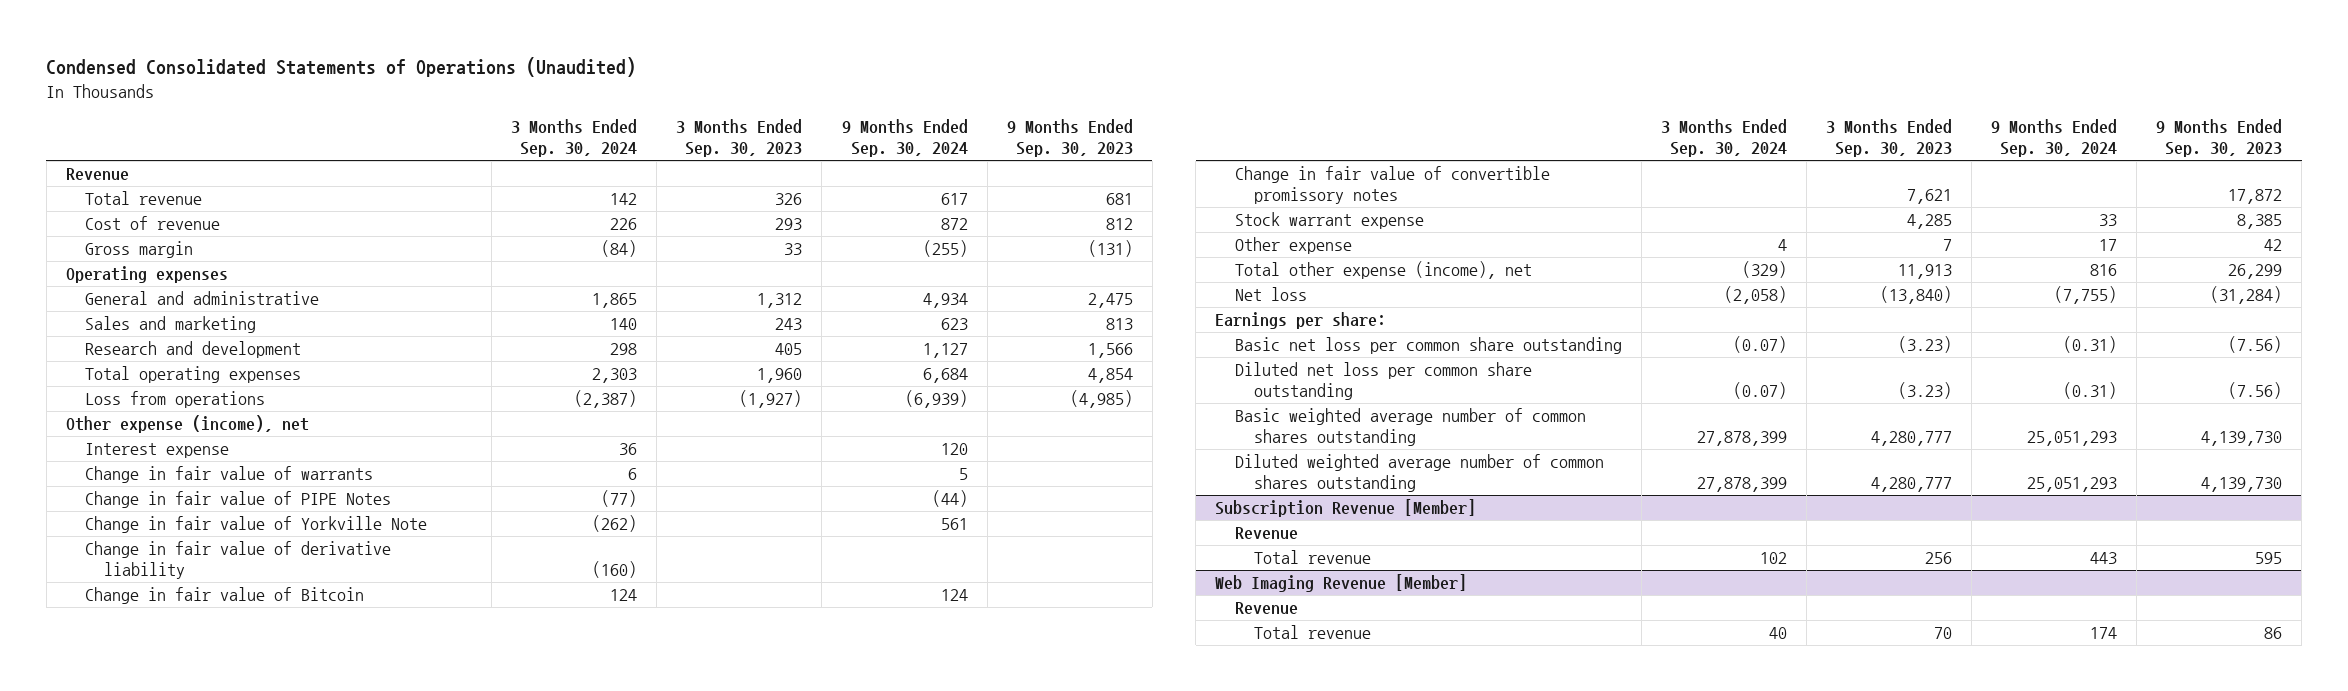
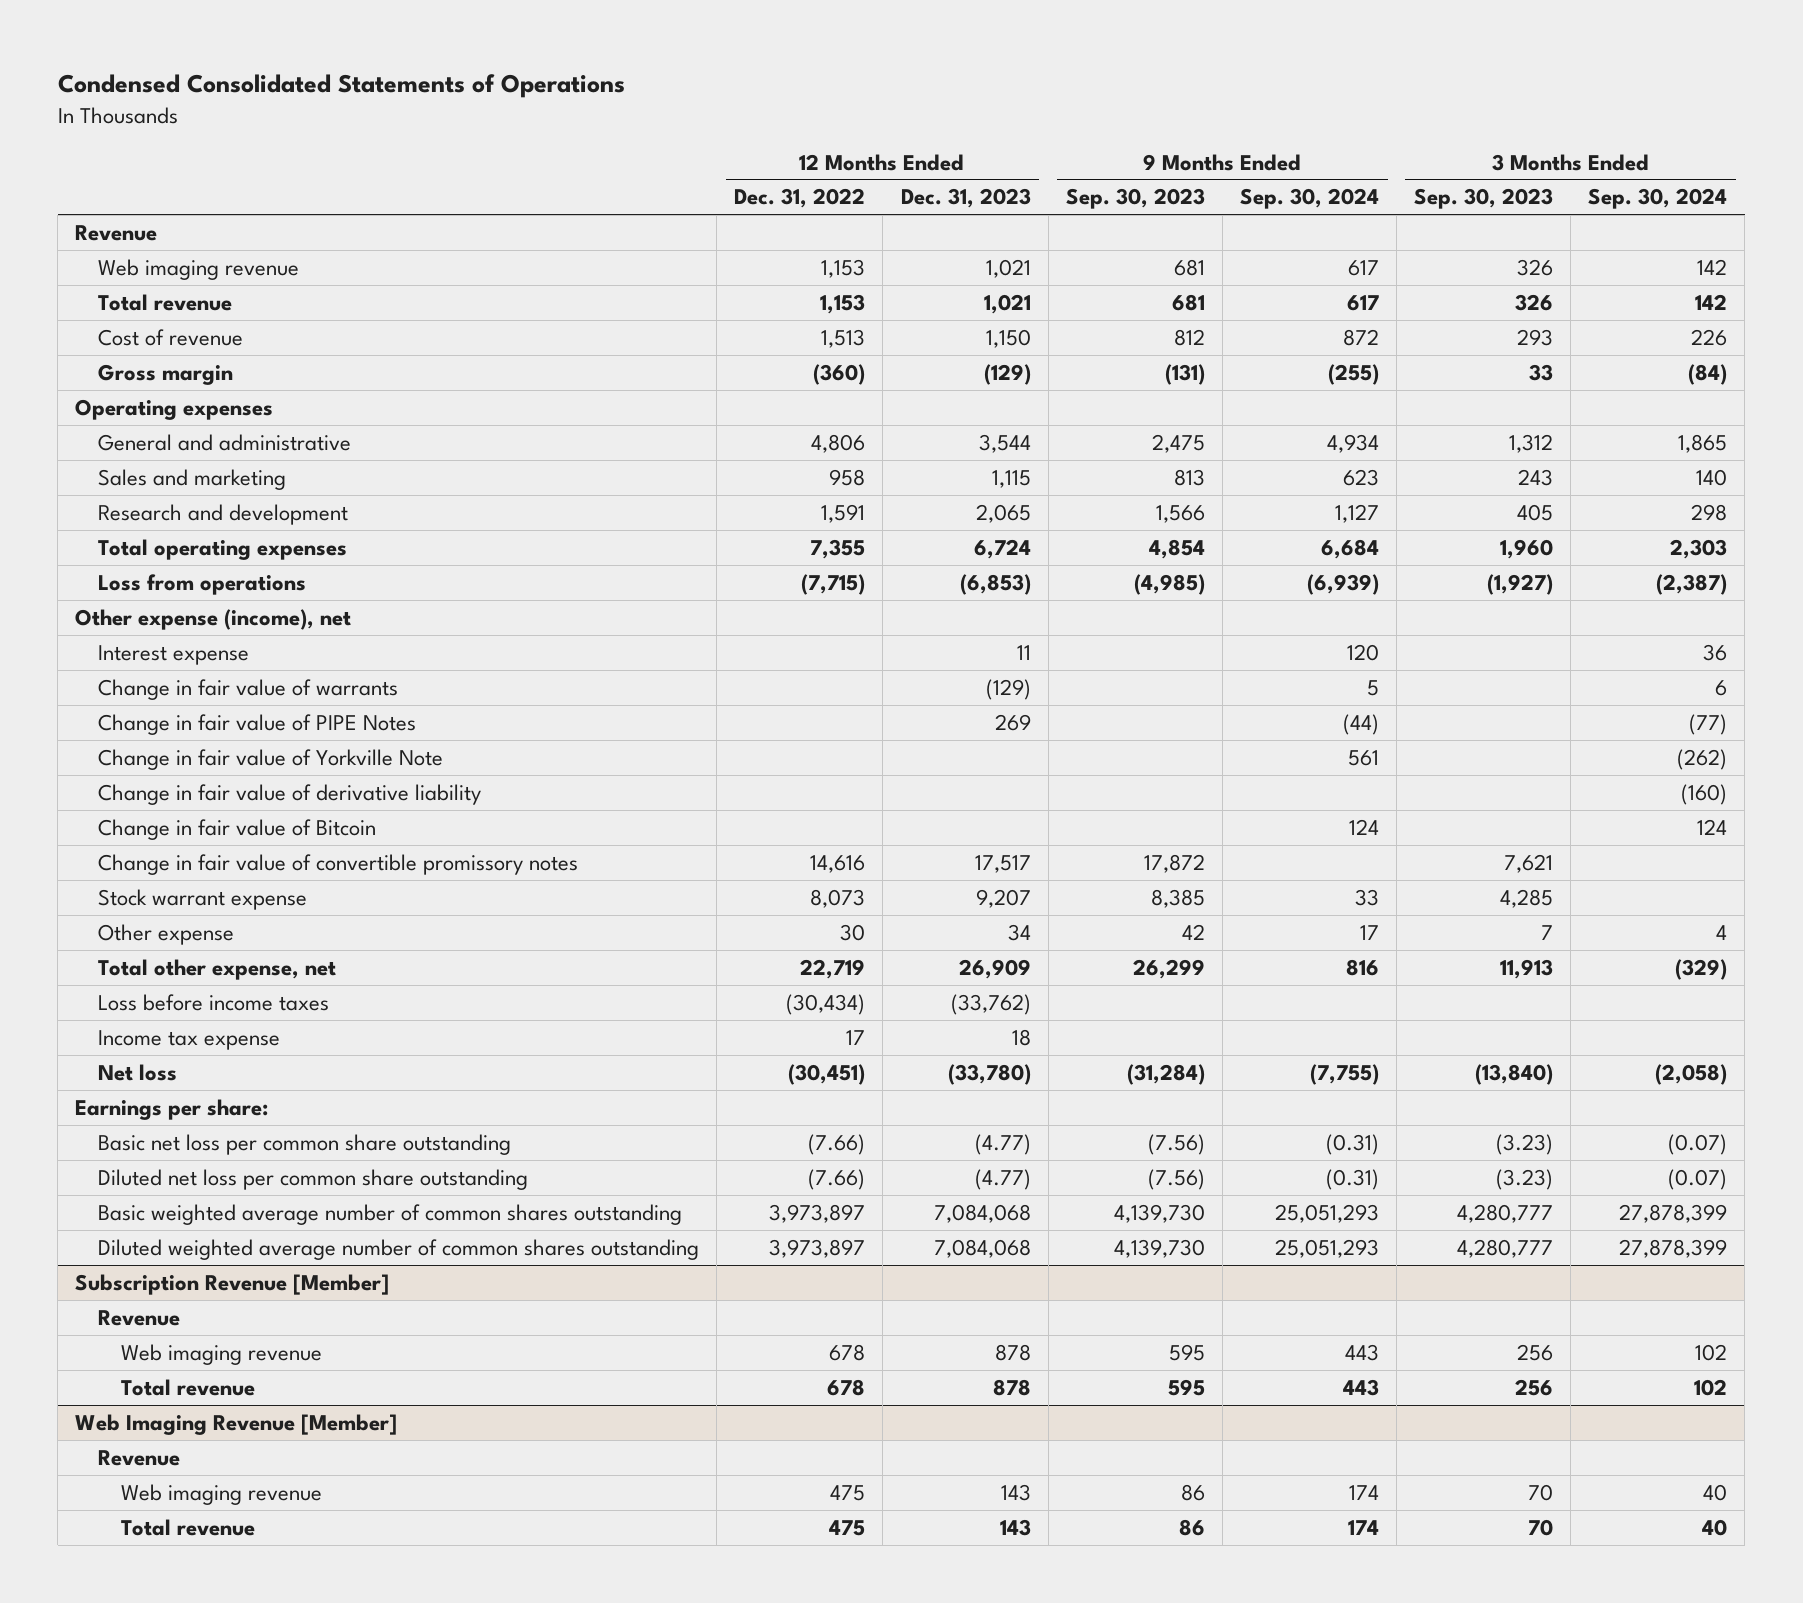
- Condensed Consolidated Statements of Operations (Unaudited)
+ Condensed Consolidated Statements of Operations
- | 3 Months Ended Sep. 30, 2024 | 3 Months Ended Sep. 30, 2023 | 9 Months Ended Sep. 30, 2024 | 9 Months Ended Sep. 30, 2023
+ | 12 Months Ended Dec. 31, 2022 | 12 Months Ended Dec. 31, 2023 | 9 Months Ended Sep. 30, 2023 | 9 Months Ended Sep. 30, 2024 | 3 Months Ended Sep. 30, 2023 | 3 Months Ended Sep. 30, 2024
+ Web imaging revenue | 1,153 | 1,021 | 681 | 617 | 326 | 142
- Total other expense (income), net | (329) | 11,913 | 816 | 26,299
+ Total other expense, net | 22,719 | 26,909 | 26,299 | 816 | 11,913 | (329)
+ Loss before income taxes | (30,434) | (33,762) | | | |
+ Income tax expense | 17 | 18 | | | |
@ Subscription Revenue [Member]
+ Web imaging revenue | 678 | 878 | 595 | 443 | 256 | 102
@ Web Imaging Revenue [Member]
+ Web imaging revenue | 475 | 143 | 86 | 174 | 70 | 40

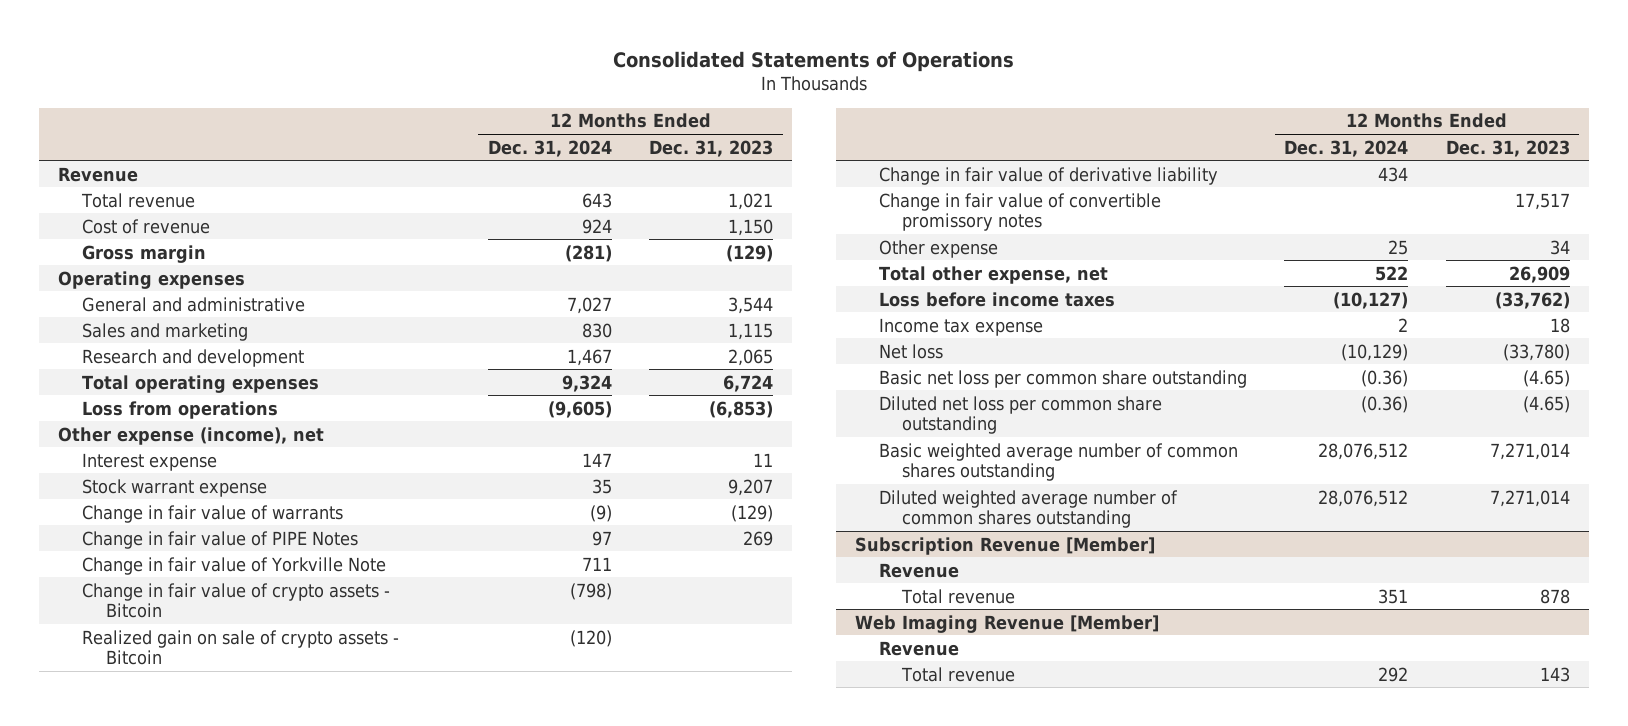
- Condensed Consolidated Statements of Operations
+ Consolidated Statements of Operations
- | 12 Months Ended Dec. 31, 2022 | 12 Months Ended Dec. 31, 2023 | 9 Months Ended Sep. 30, 2023 | 9 Months Ended Sep. 30, 2024 | 3 Months Ended Sep. 30, 2023 | 3 Months Ended Sep. 30, 2024
+ | 12 Months Ended Dec. 31, 2024 | 12 Months Ended Dec. 31, 2023
- Web imaging revenue | 1,153 | 1,021 | 681 | 617 | 326 | 142
moved up: Stock warrant expense | 35 | 9,207
+ Change in fair value of crypto assets - Bitcoin | (798) |
+ Realized gain on sale of crypto assets - Bitcoin | (120) |
- Change in fair value of Bitcoin | | | | 124 | | 124
- Earnings per share:
- Basic net loss per common share outstanding | (7.66) | (4.77) | (7.56) | (0.31) | (3.23) | (0.07)
- Diluted net loss per common share outstanding | (7.66) | (4.77) | (7.56) | (0.31) | (3.23) | (0.07)
- Basic weighted average number of common shares outstanding | 3,973,897 | 7,084,068 | 4,139,730 | 25,051,293 | 4,280,777 | 27,878,399
- Diluted weighted average number of common shares outstanding | 3,973,897 | 7,084,068 | 4,139,730 | 25,051,293 | 4,280,777 | 27,878,399
+ Basic net loss per common share outstanding | (0.36) | (4.65)
+ Diluted net loss per common share outstanding | (0.36) | (4.65)
+ Basic weighted average number of common shares outstanding | 28,076,512 | 7,271,014
+ Diluted weighted average number of common shares outstanding | 28,076,512 | 7,271,014
@ Subscription Revenue [Member]
- Web imaging revenue | 678 | 878 | 595 | 443 | 256 | 102
@ Web Imaging Revenue [Member]
- Web imaging revenue | 475 | 143 | 86 | 174 | 70 | 40

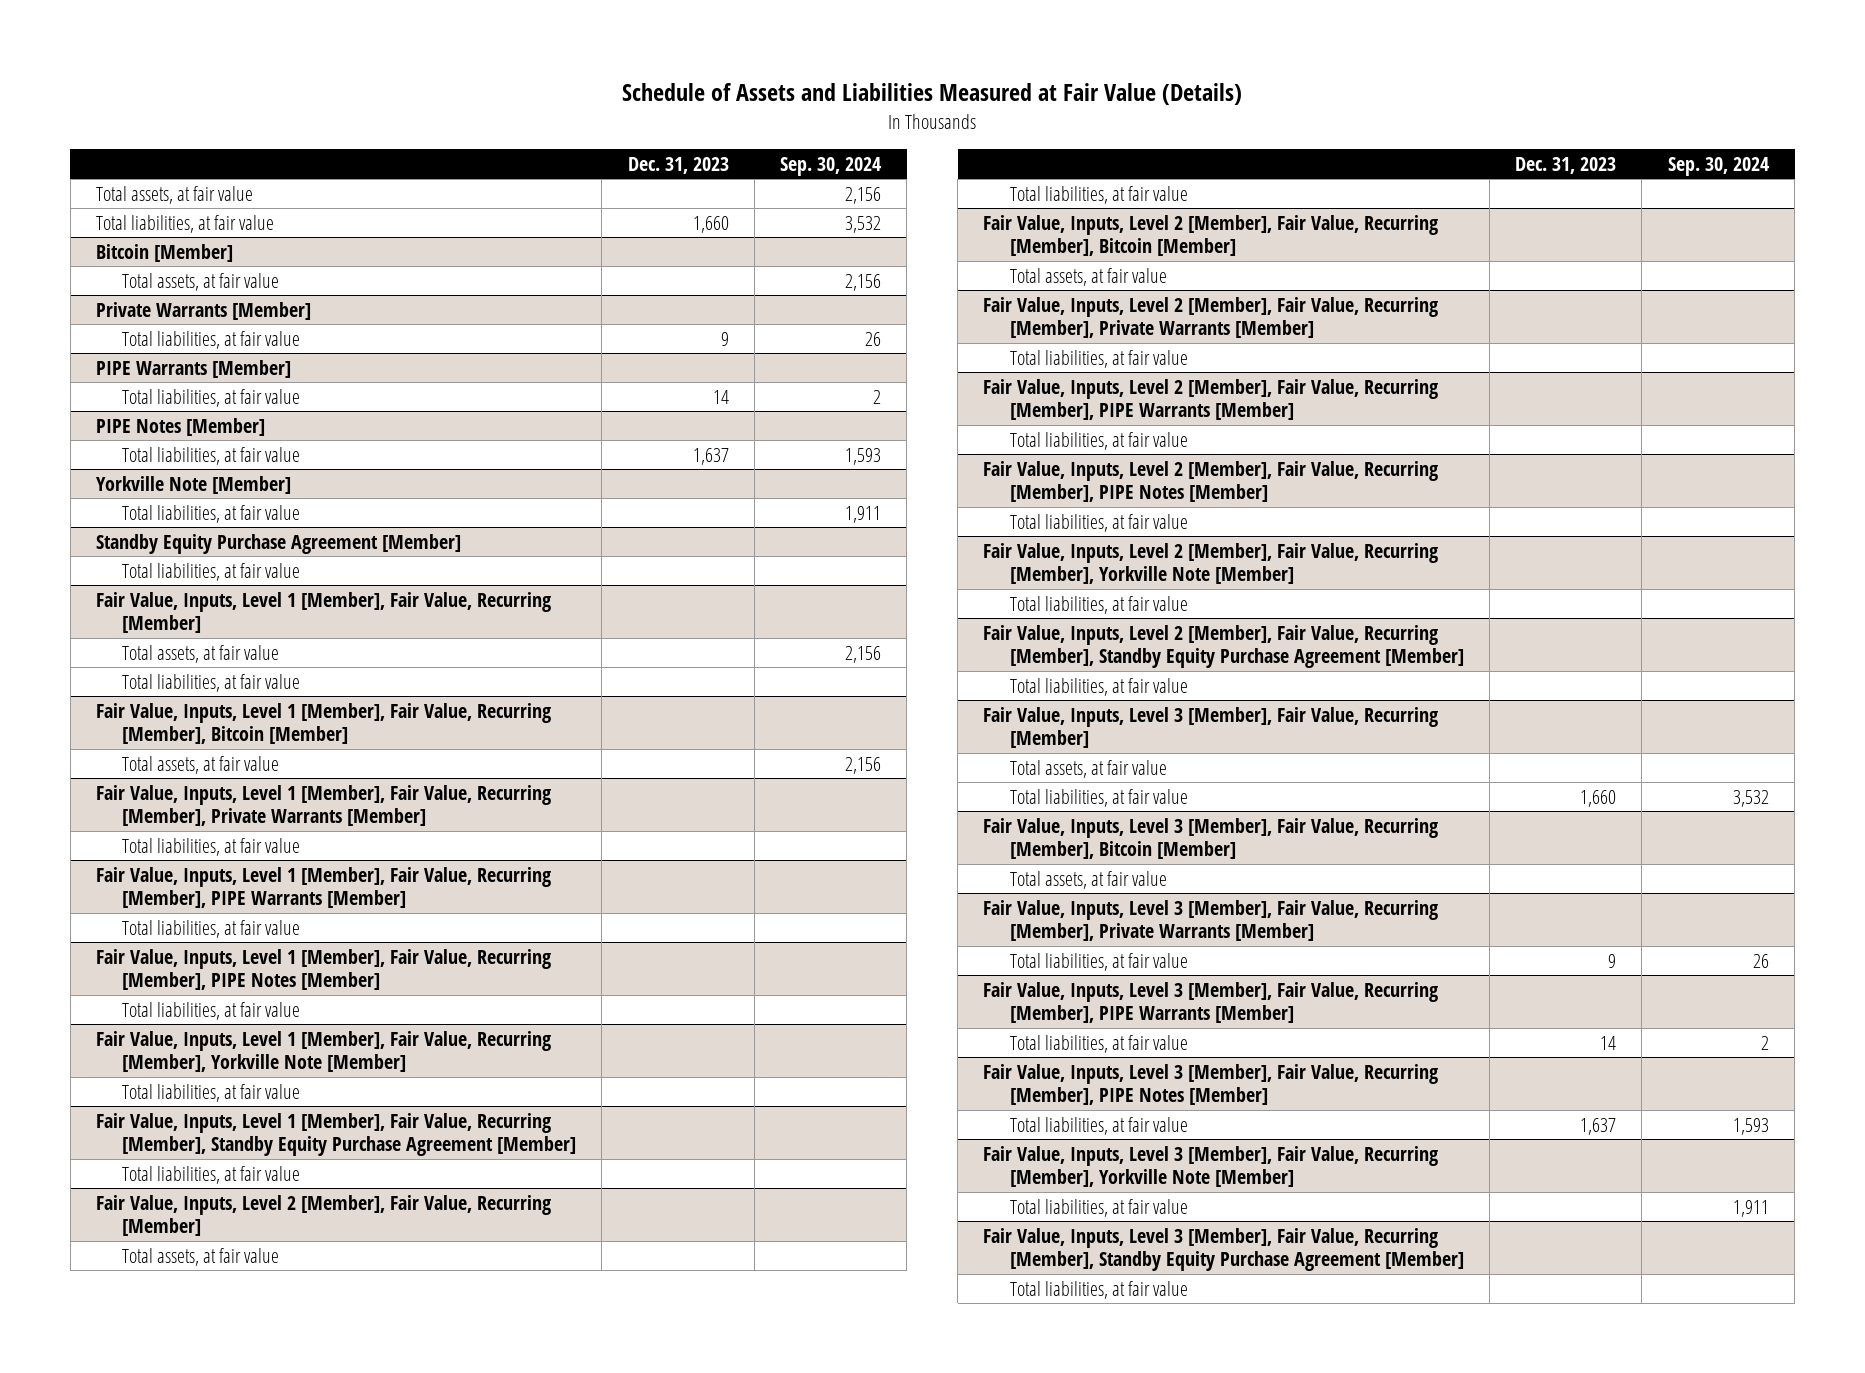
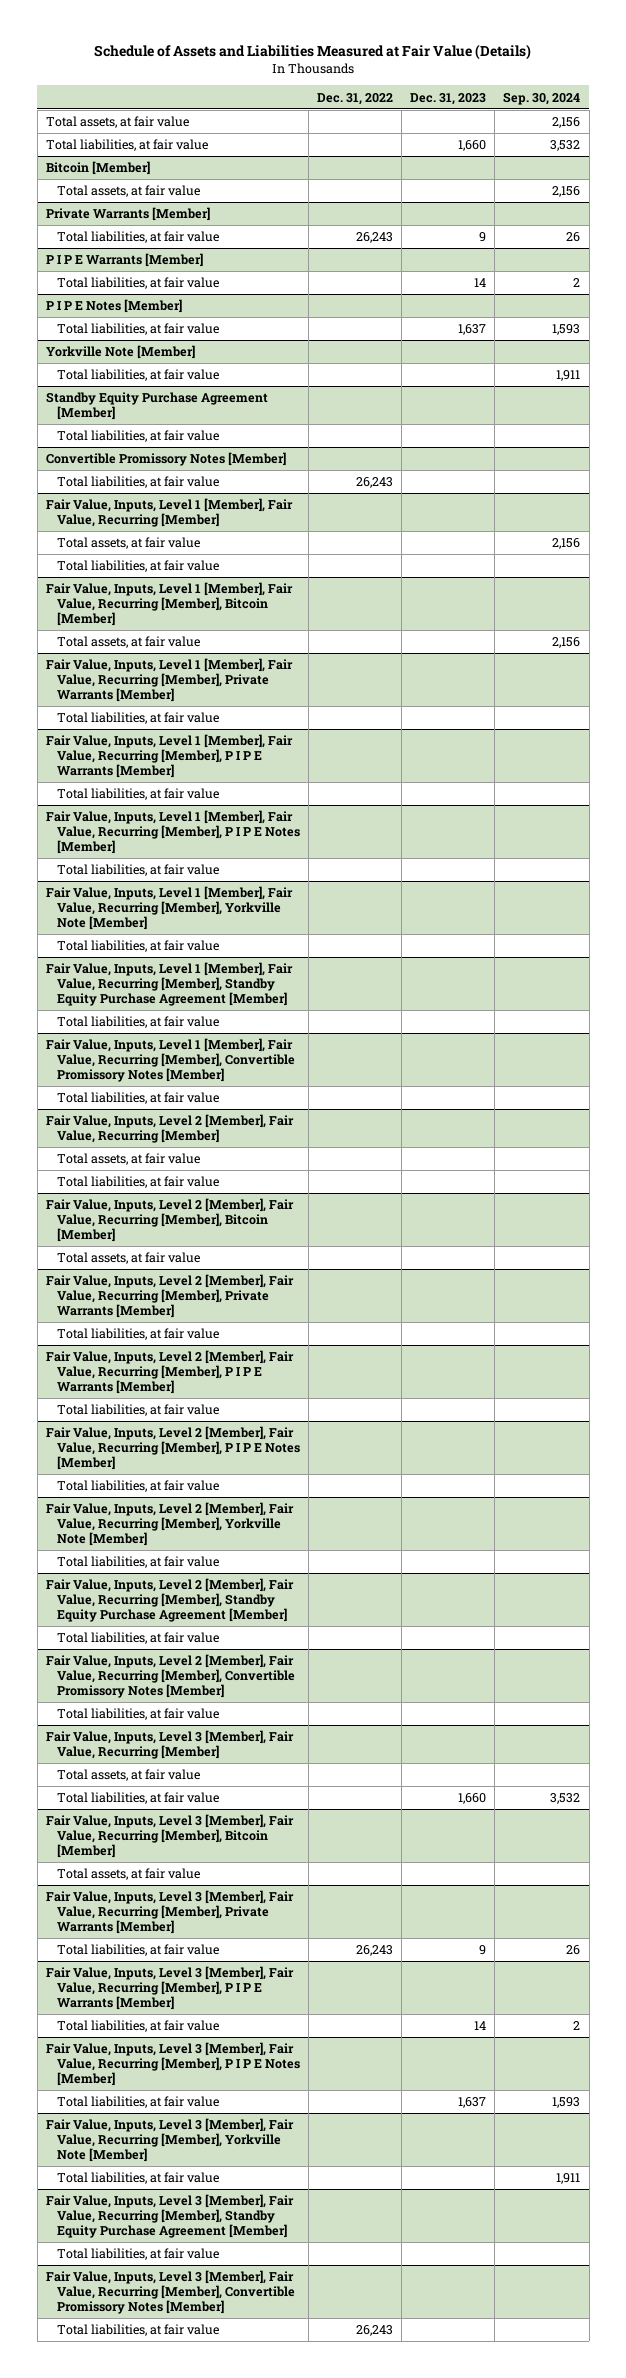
- | Dec. 31, 2023 | Sep. 30, 2024
+ | Dec. 31, 2022 | Dec. 31, 2023 | Sep. 30, 2024
- PIPE Warrants [Member]
+ P I P E Warrants [Member]
- PIPE Notes [Member]
+ P I P E Notes [Member]
+ Convertible Promissory Notes [Member]
+ Total liabilities, at fair value | 26,243 | |
- Fair Value, Inputs, Level 1 [Member], Fair Value, Recurring [Member], PIPE Warrants [Member]
+ Fair Value, Inputs, Level 1 [Member], Fair Value, Recurring [Member], P I P E Warrants [Member]
- Fair Value, Inputs, Level 1 [Member], Fair Value, Recurring [Member], PIPE Notes [Member]
+ Fair Value, Inputs, Level 1 [Member], Fair Value, Recurring [Member], P I P E Notes [Member]
+ Fair Value, Inputs, Level 1 [Member], Fair Value, Recurring [Member], Convertible Promissory Notes [Member]
+ Total liabilities, at fair value
- Fair Value, Inputs, Level 2 [Member], Fair Value, Recurring [Member], PIPE Warrants [Member]
+ Fair Value, Inputs, Level 2 [Member], Fair Value, Recurring [Member], P I P E Warrants [Member]
- Fair Value, Inputs, Level 2 [Member], Fair Value, Recurring [Member], PIPE Notes [Member]
+ Fair Value, Inputs, Level 2 [Member], Fair Value, Recurring [Member], P I P E Notes [Member]
+ Fair Value, Inputs, Level 2 [Member], Fair Value, Recurring [Member], Convertible Promissory Notes [Member]
+ Total liabilities, at fair value
- Fair Value, Inputs, Level 3 [Member], Fair Value, Recurring [Member], PIPE Warrants [Member]
+ Fair Value, Inputs, Level 3 [Member], Fair Value, Recurring [Member], P I P E Warrants [Member]
- Fair Value, Inputs, Level 3 [Member], Fair Value, Recurring [Member], PIPE Notes [Member]
+ Fair Value, Inputs, Level 3 [Member], Fair Value, Recurring [Member], P I P E Notes [Member]
+ Fair Value, Inputs, Level 3 [Member], Fair Value, Recurring [Member], Convertible Promissory Notes [Member]
+ Total liabilities, at fair value | 26,243 | |

